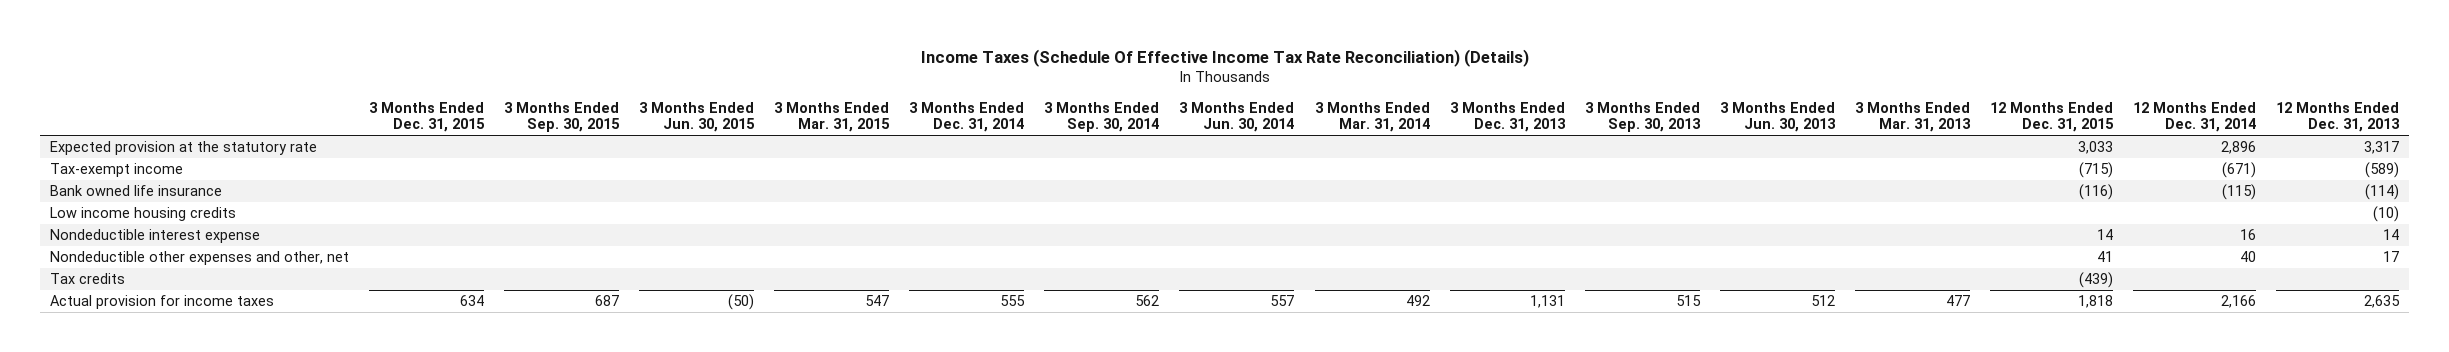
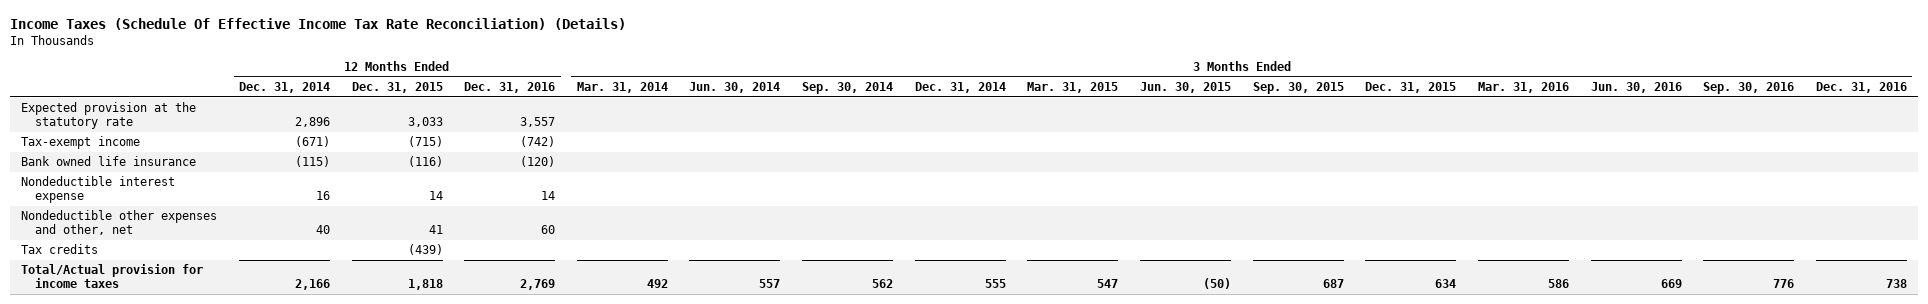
- | 3 Months Ended Dec. 31, 2015 | 3 Months Ended Sep. 30, 2015 | 3 Months Ended Jun. 30, 2015 | 3 Months Ended Mar. 31, 2015 | 3 Months Ended Dec. 31, 2014 | 3 Months Ended Sep. 30, 2014 | 3 Months Ended Jun. 30, 2014 | 3 Months Ended Mar. 31, 2014 | 3 Months Ended Dec. 31, 2013 | 3 Months Ended Sep. 30, 2013 | 3 Months Ended Jun. 30, 2013 | 3 Months Ended Mar. 31, 2013 | 12 Months Ended Dec. 31, 2015 | 12 Months Ended Dec. 31, 2014 | 12 Months Ended Dec. 31, 2013
+ | 12 Months Ended Dec. 31, 2014 | 12 Months Ended Dec. 31, 2015 | 12 Months Ended Dec. 31, 2016 | 3 Months Ended Mar. 31, 2014 | 3 Months Ended Jun. 30, 2014 | 3 Months Ended Sep. 30, 2014 | 3 Months Ended Dec. 31, 2014 | 3 Months Ended Mar. 31, 2015 | 3 Months Ended Jun. 30, 2015 | 3 Months Ended Sep. 30, 2015 | 3 Months Ended Dec. 31, 2015 | 3 Months Ended Mar. 31, 2016 | 3 Months Ended Jun. 30, 2016 | 3 Months Ended Sep. 30, 2016 | 3 Months Ended Dec. 31, 2016
- Low income housing credits | | | | | | | | | | | | | | | (10)
- Actual provision for income taxes | 634 | 687 | (50) | 547 | 555 | 562 | 557 | 492 | 1,131 | 515 | 512 | 477 | 1,818 | 2,166 | 2,635
+ Total/Actual provision for income taxes | 2,166 | 1,818 | 2,769 | 492 | 557 | 562 | 555 | 547 | (50) | 687 | 634 | 586 | 669 | 776 | 738

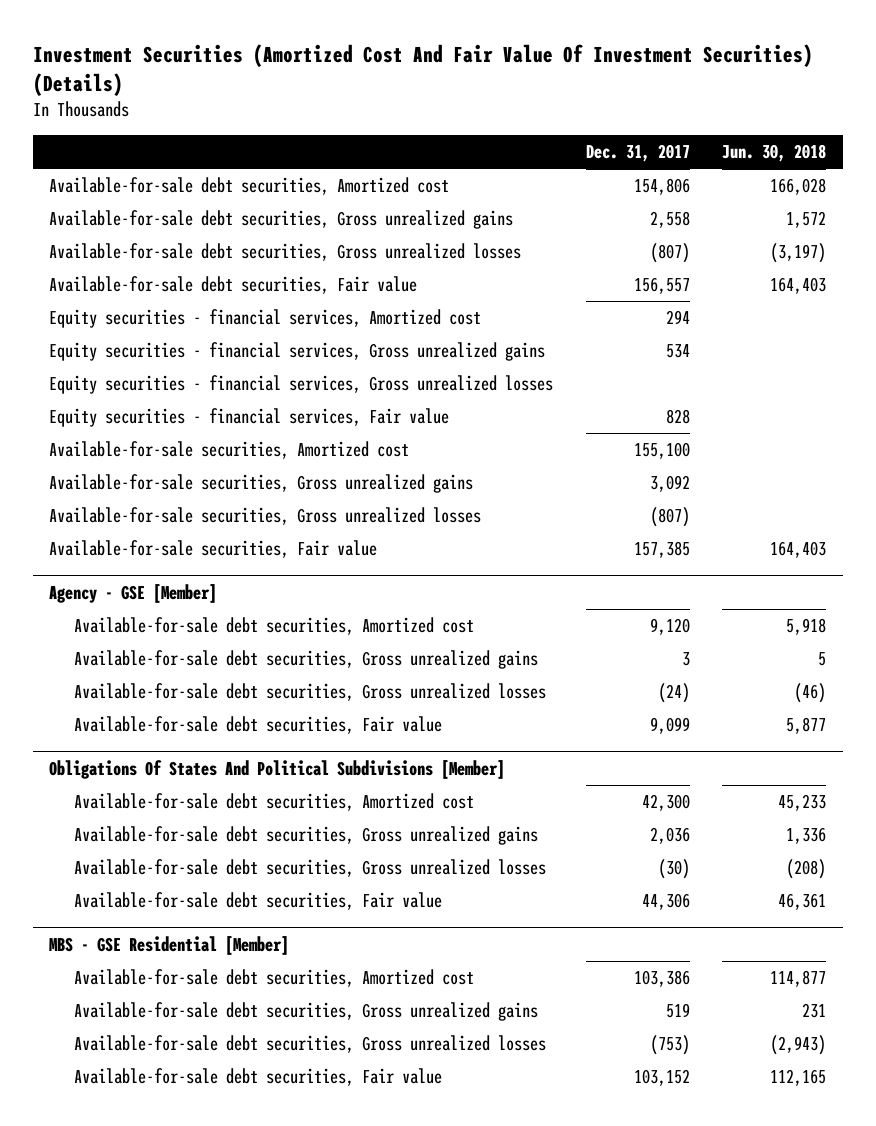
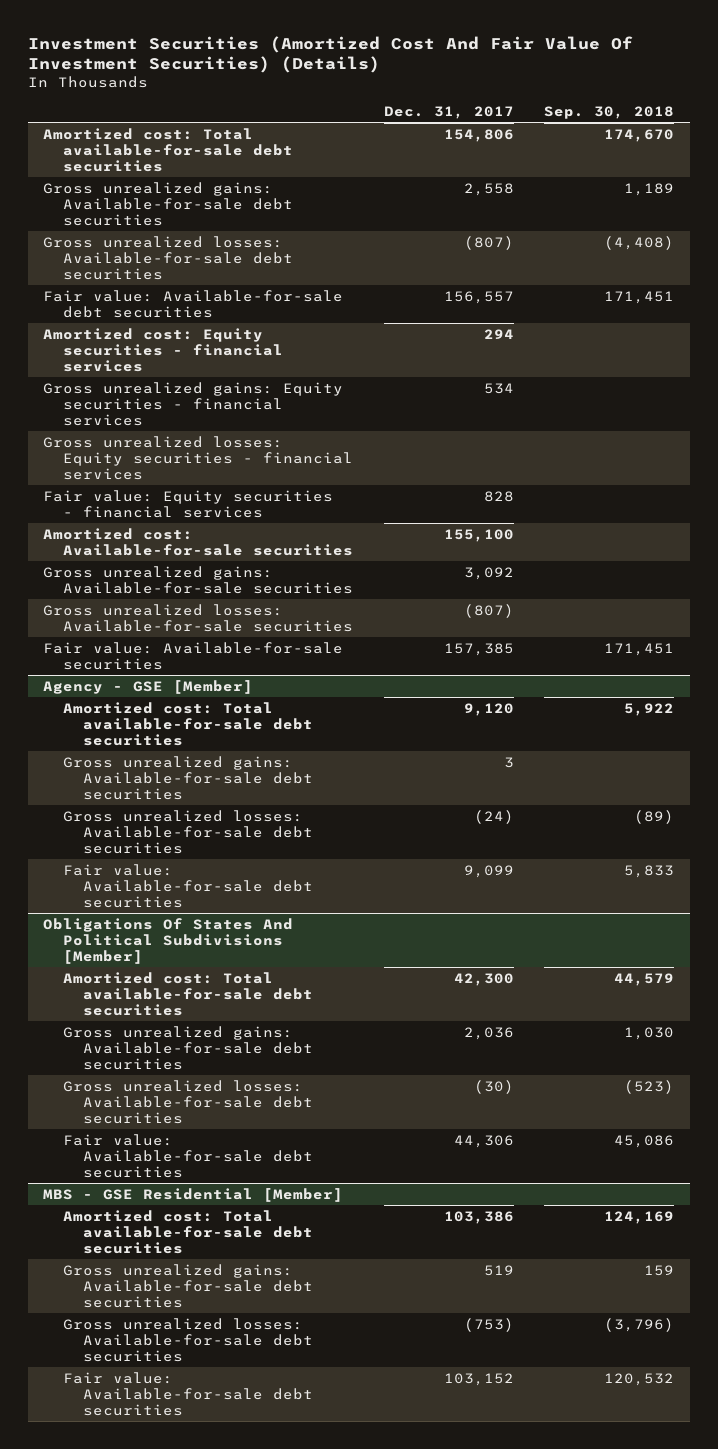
- | Dec. 31, 2017 | Jun. 30, 2018
+ | Dec. 31, 2017 | Sep. 30, 2018
- Available-for-sale debt securities, Amortized cost | 154,806 | 166,028
- Available-for-sale debt securities, Gross unrealized gains | 2,558 | 1,572
- Available-for-sale debt securities, Gross unrealized losses | (807) | (3,197)
- Available-for-sale debt securities, Fair value | 156,557 | 164,403
- Equity securities - financial services, Amortized cost | 294 |
- Equity securities - financial services, Gross unrealized gains | 534 |
- Equity securities - financial services, Gross unrealized losses
- Equity securities - financial services, Fair value | 828 |
- Available-for-sale securities, Amortized cost | 155,100 |
- Available-for-sale securities, Gross unrealized gains | 3,092 |
- Available-for-sale securities, Gross unrealized losses | (807) |
- Available-for-sale securities, Fair value | 157,385 | 164,403
+ Amortized cost: Total available-for-sale debt securities | 154,806 | 174,670
+ Gross unrealized gains: Available-for-sale debt securities | 2,558 | 1,189
+ Gross unrealized losses: Available-for-sale debt securities | (807) | (4,408)
+ Fair value: Available-for-sale debt securities | 156,557 | 171,451
+ Amortized cost: Equity securities - financial services | 294 |
+ Gross unrealized gains: Equity securities - financial services | 534 |
+ Gross unrealized losses: Equity securities - financial services
+ Fair value: Equity securities - financial services | 828 |
+ Amortized cost: Available-for-sale securities | 155,100 |
+ Gross unrealized gains: Available-for-sale securities | 3,092 |
+ Gross unrealized losses: Available-for-sale securities | (807) |
+ Fair value: Available-for-sale securities | 157,385 | 171,451
@ Agency - GSE [Member]
- Available-for-sale debt securities, Amortized cost | 9,120 | 5,918
- Available-for-sale debt securities, Gross unrealized gains | 3 | 5
- Available-for-sale debt securities, Gross unrealized losses | (24) | (46)
- Available-for-sale debt securities, Fair value | 9,099 | 5,877
+ Amortized cost: Total available-for-sale debt securities | 9,120 | 5,922
+ Gross unrealized gains: Available-for-sale debt securities | 3 |
+ Gross unrealized losses: Available-for-sale debt securities | (24) | (89)
+ Fair value: Available-for-sale debt securities | 9,099 | 5,833
@ Obligations Of States And Political Subdivisions [Member]
- Available-for-sale debt securities, Amortized cost | 42,300 | 45,233
- Available-for-sale debt securities, Gross unrealized gains | 2,036 | 1,336
- Available-for-sale debt securities, Gross unrealized losses | (30) | (208)
- Available-for-sale debt securities, Fair value | 44,306 | 46,361
+ Amortized cost: Total available-for-sale debt securities | 42,300 | 44,579
+ Gross unrealized gains: Available-for-sale debt securities | 2,036 | 1,030
+ Gross unrealized losses: Available-for-sale debt securities | (30) | (523)
+ Fair value: Available-for-sale debt securities | 44,306 | 45,086
@ MBS - GSE Residential [Member]
- Available-for-sale debt securities, Amortized cost | 103,386 | 114,877
- Available-for-sale debt securities, Gross unrealized gains | 519 | 231
- Available-for-sale debt securities, Gross unrealized losses | (753) | (2,943)
- Available-for-sale debt securities, Fair value | 103,152 | 112,165
+ Amortized cost: Total available-for-sale debt securities | 103,386 | 124,169
+ Gross unrealized gains: Available-for-sale debt securities | 519 | 159
+ Gross unrealized losses: Available-for-sale debt securities | (753) | (3,796)
+ Fair value: Available-for-sale debt securities | 103,152 | 120,532

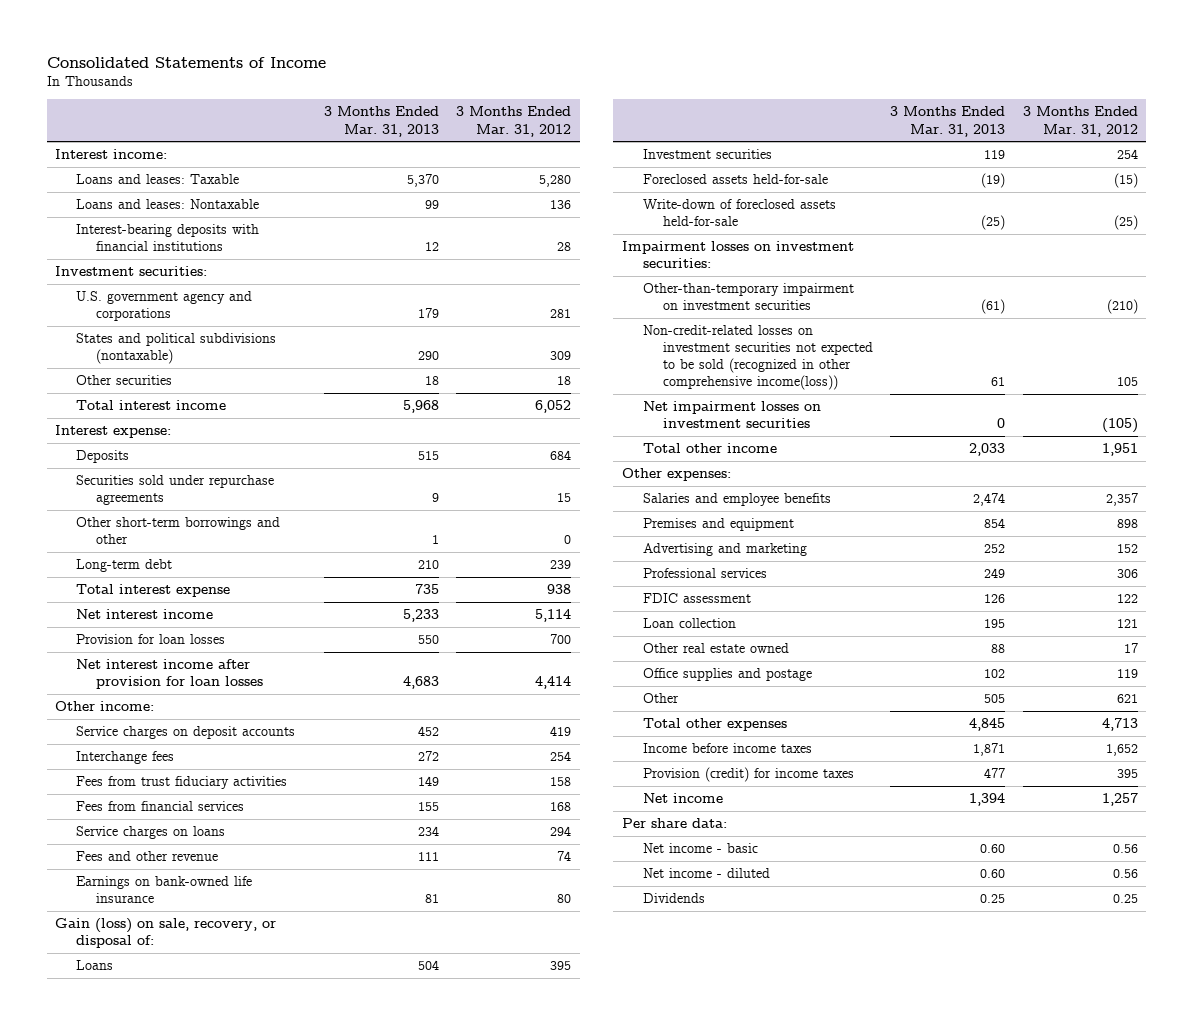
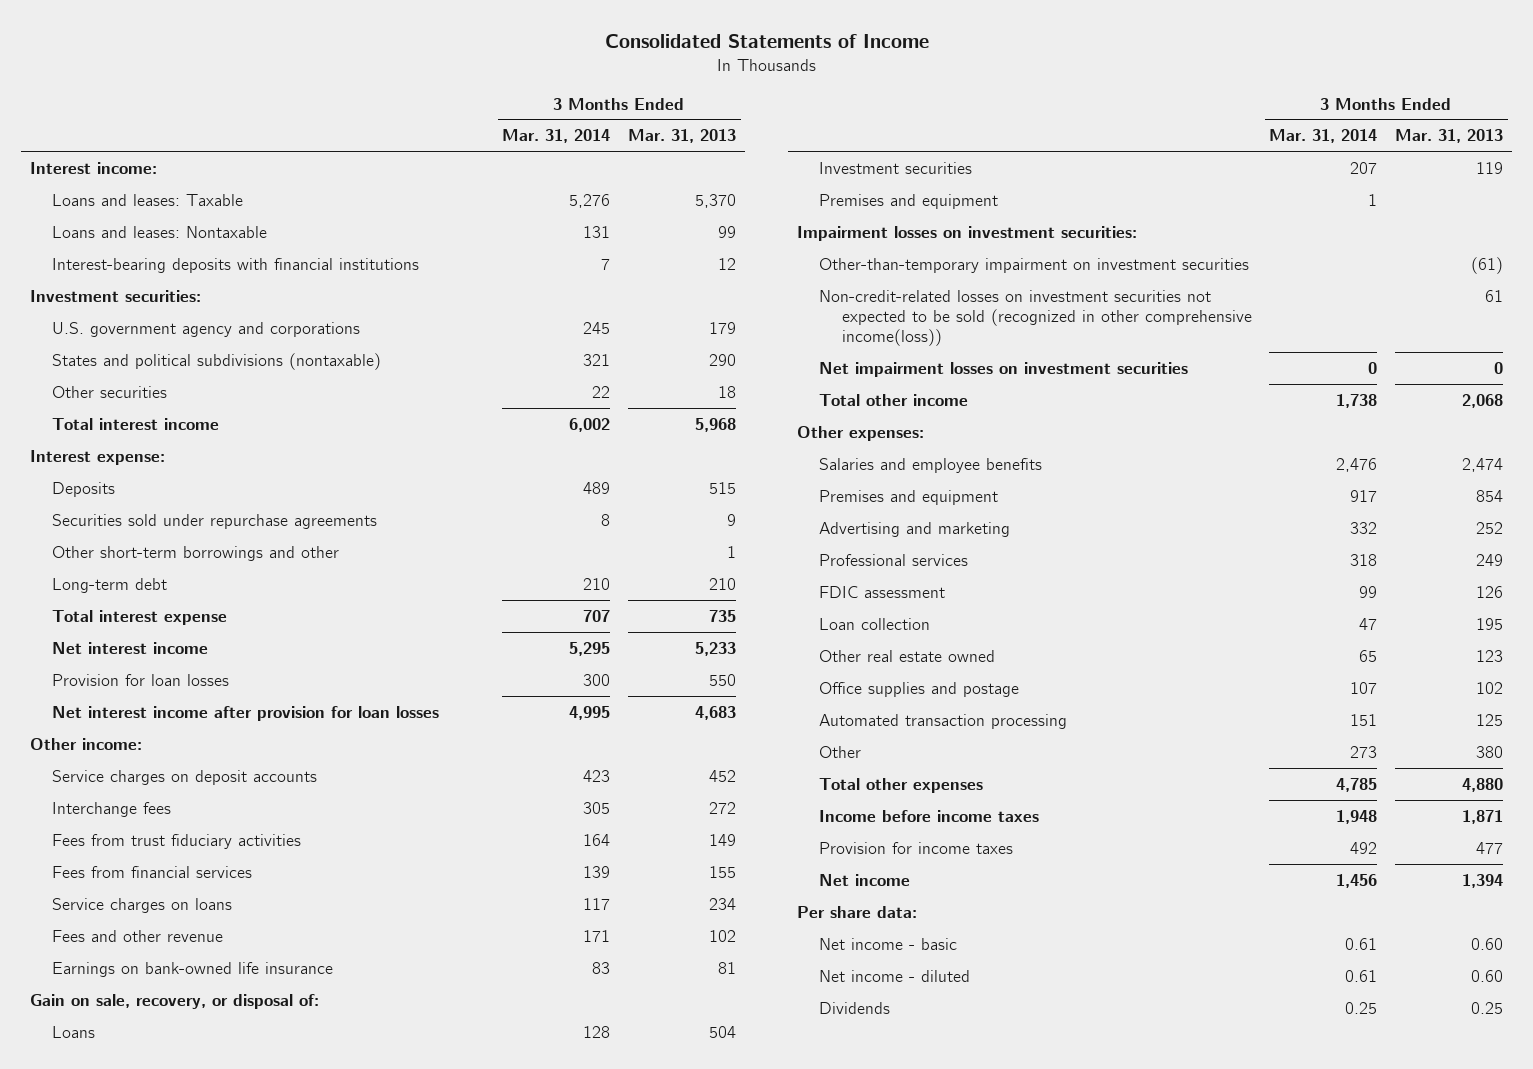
- | 3 Months Ended Mar. 31, 2013 | 3 Months Ended Mar. 31, 2012
+ | 3 Months Ended Mar. 31, 2014 | 3 Months Ended Mar. 31, 2013
- Fees and other revenue | 111 | 74
+ Fees and other revenue | 171 | 102
- Gain (loss) on sale, recovery, or disposal of:
+ Gain on sale, recovery, or disposal of:
- Foreclosed assets held-for-sale | (19) | (15)
- Write-down of foreclosed assets held-for-sale | (25) | (25)
+ Premises and equipment | 1 |
- Total other income | 2,033 | 1,951
+ Total other income | 1,738 | 2,068
- Other real estate owned | 88 | 17
+ Other real estate owned | 65 | 123
- Other | 505 | 621
- Total other expenses | 4,845 | 4,713
+ Automated transaction processing | 151 | 125
+ Other | 273 | 380
+ Total other expenses | 4,785 | 4,880
- Provision (credit) for income taxes | 477 | 395
+ Provision for income taxes | 492 | 477

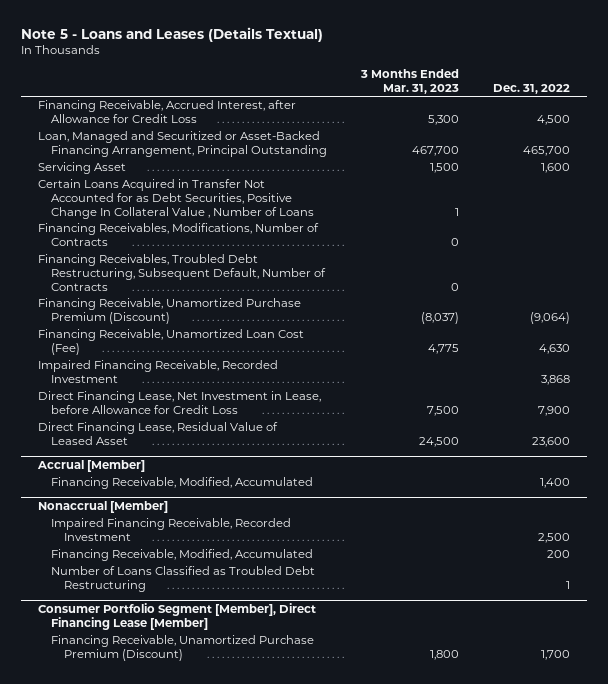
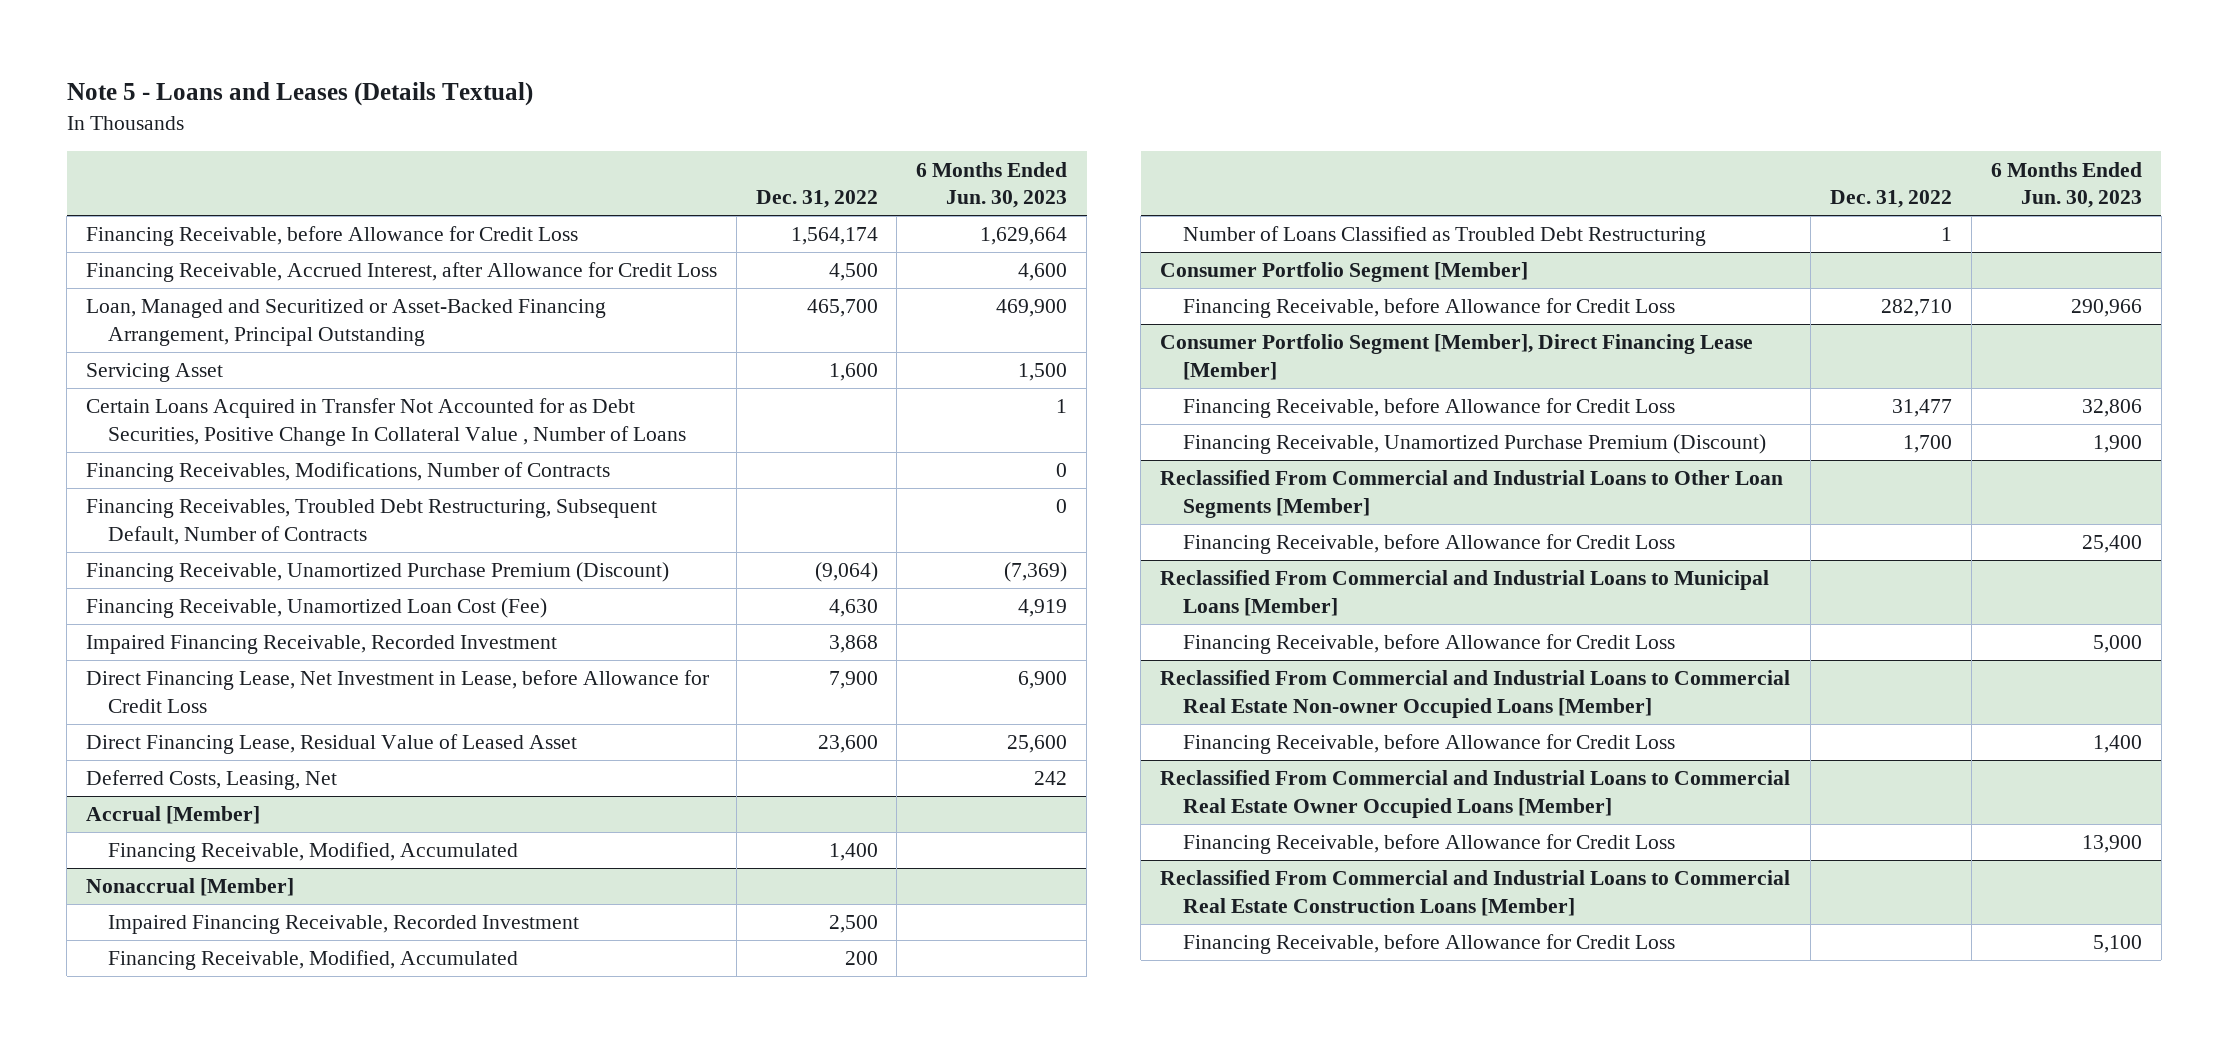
- | 3 Months Ended Mar. 31, 2023 | Dec. 31, 2022
+ | Dec. 31, 2022 | 6 Months Ended Jun. 30, 2023
+ Financing Receivable, before Allowance for Credit Loss | 1,564,174 | 1,629,664
+ Deferred Costs, Leasing, Net | | 242
+ Consumer Portfolio Segment [Member]
+ Financing Receivable, before Allowance for Credit Loss | 282,710 | 290,966
@ Consumer Portfolio Segment [Member], Direct Financing Lease [Member]
+ Financing Receivable, before Allowance for Credit Loss | 31,477 | 32,806
+ Reclassified From Commercial and Industrial Loans to Other Loan Segments [Member]
+ Financing Receivable, before Allowance for Credit Loss | | 25,400
+ Reclassified From Commercial and Industrial Loans to Municipal Loans [Member]
+ Financing Receivable, before Allowance for Credit Loss | | 5,000
+ Reclassified From Commercial and Industrial Loans to Commercial Real Estate Non-owner Occupied Loans [Member]
+ Financing Receivable, before Allowance for Credit Loss | | 1,400
+ Reclassified From Commercial and Industrial Loans to Commercial Real Estate Owner Occupied Loans [Member]
+ Financing Receivable, before Allowance for Credit Loss | | 13,900
+ Reclassified From Commercial and Industrial Loans to Commercial Real Estate Construction Loans [Member]
+ Financing Receivable, before Allowance for Credit Loss | | 5,100

